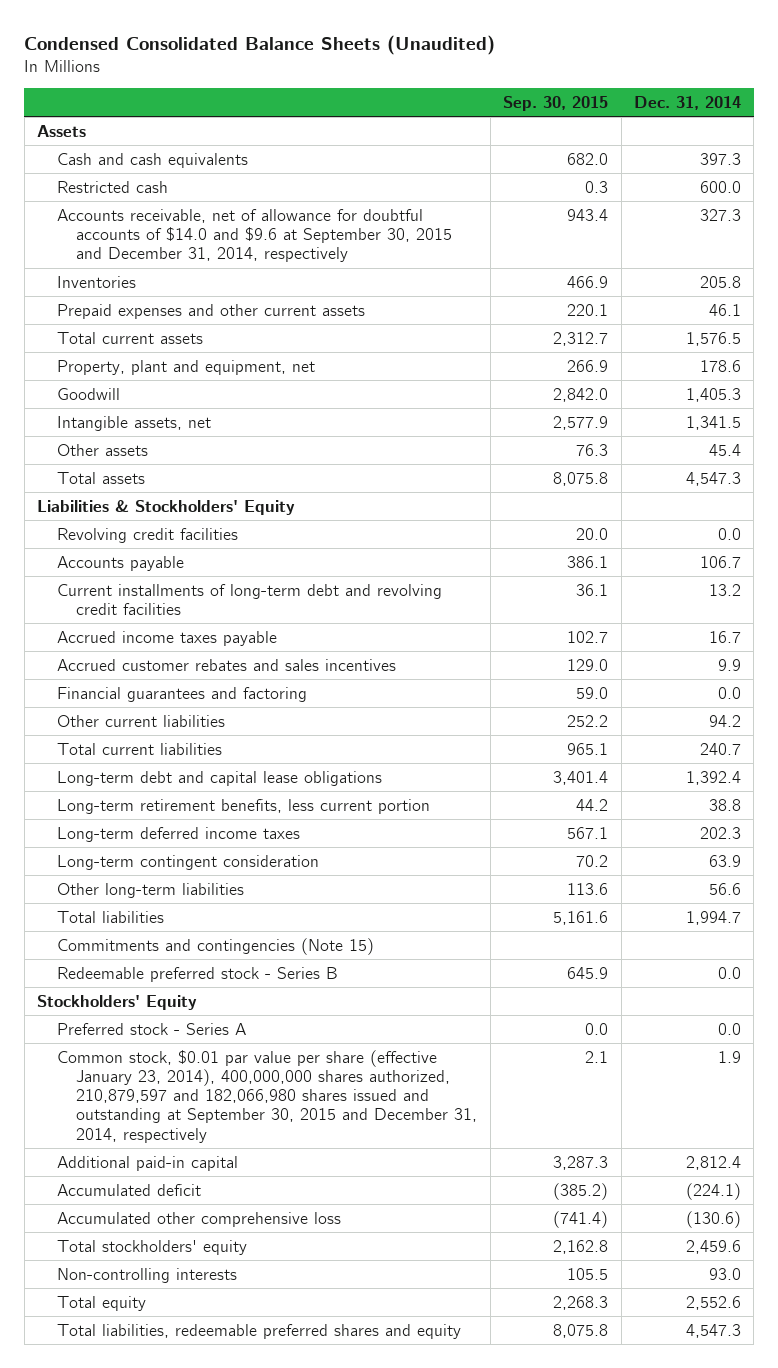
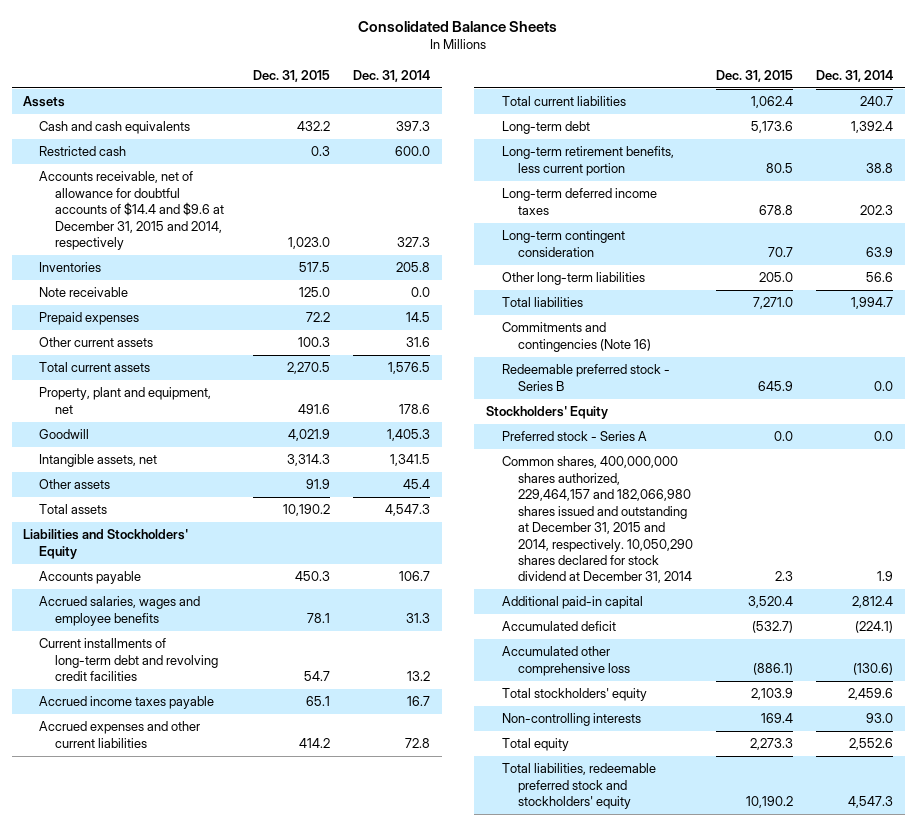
- Condensed Consolidated Balance Sheets (Unaudited)
+ Consolidated Balance Sheets
- | Sep. 30, 2015 | Dec. 31, 2014
+ | Dec. 31, 2015 | Dec. 31, 2014
- Accounts receivable, net of allowance for doubtful accounts of $14.0 and $9.6 at September 30, 2015 and December 31, 2014, respectively | 943.4 | 327.3
+ Accounts receivable, net of allowance for doubtful accounts of $14.4 and $9.6 at December 31, 2015 and 2014, respectively | 1,023.0 | 327.3
- Prepaid expenses and other current assets | 220.1 | 46.1
+ Note receivable | 125.0 | 0.0
+ Prepaid expenses | 72.2 | 14.5
+ Other current assets | 100.3 | 31.6
- Liabilities & Stockholders' Equity
- Revolving credit facilities | 20.0 | 0.0
+ Liabilities and Stockholders' Equity
+ Accrued salaries, wages and employee benefits | 78.1 | 31.3
- Accrued customer rebates and sales incentives | 129.0 | 9.9
- Financial guarantees and factoring | 59.0 | 0.0
- Other current liabilities | 252.2 | 94.2
+ Accrued expenses and other current liabilities | 414.2 | 72.8
- Long-term debt and capital lease obligations | 3,401.4 | 1,392.4
+ Long-term debt | 5,173.6 | 1,392.4
- Commitments and contingencies (Note 15)
+ Commitments and contingencies (Note 16)
- Common stock, $0.01 par value per share (effective January 23, 2014), 400,000,000 shares authorized, 210,879,597 and 182,066,980 shares issued and outstanding at September 30, 2015 and December 31, 2014, respectively | 2.1 | 1.9
+ Common shares, 400,000,000 shares authorized, 229,464,157 and 182,066,980 shares issued and outstanding at December 31, 2015 and 2014, respectively. 10,050,290 shares declared for stock dividend at December 31, 2014 | 2.3 | 1.9
- Total liabilities, redeemable preferred shares and equity | 8,075.8 | 4,547.3
+ Total liabilities, redeemable preferred stock and stockholders' equity | 10,190.2 | 4,547.3

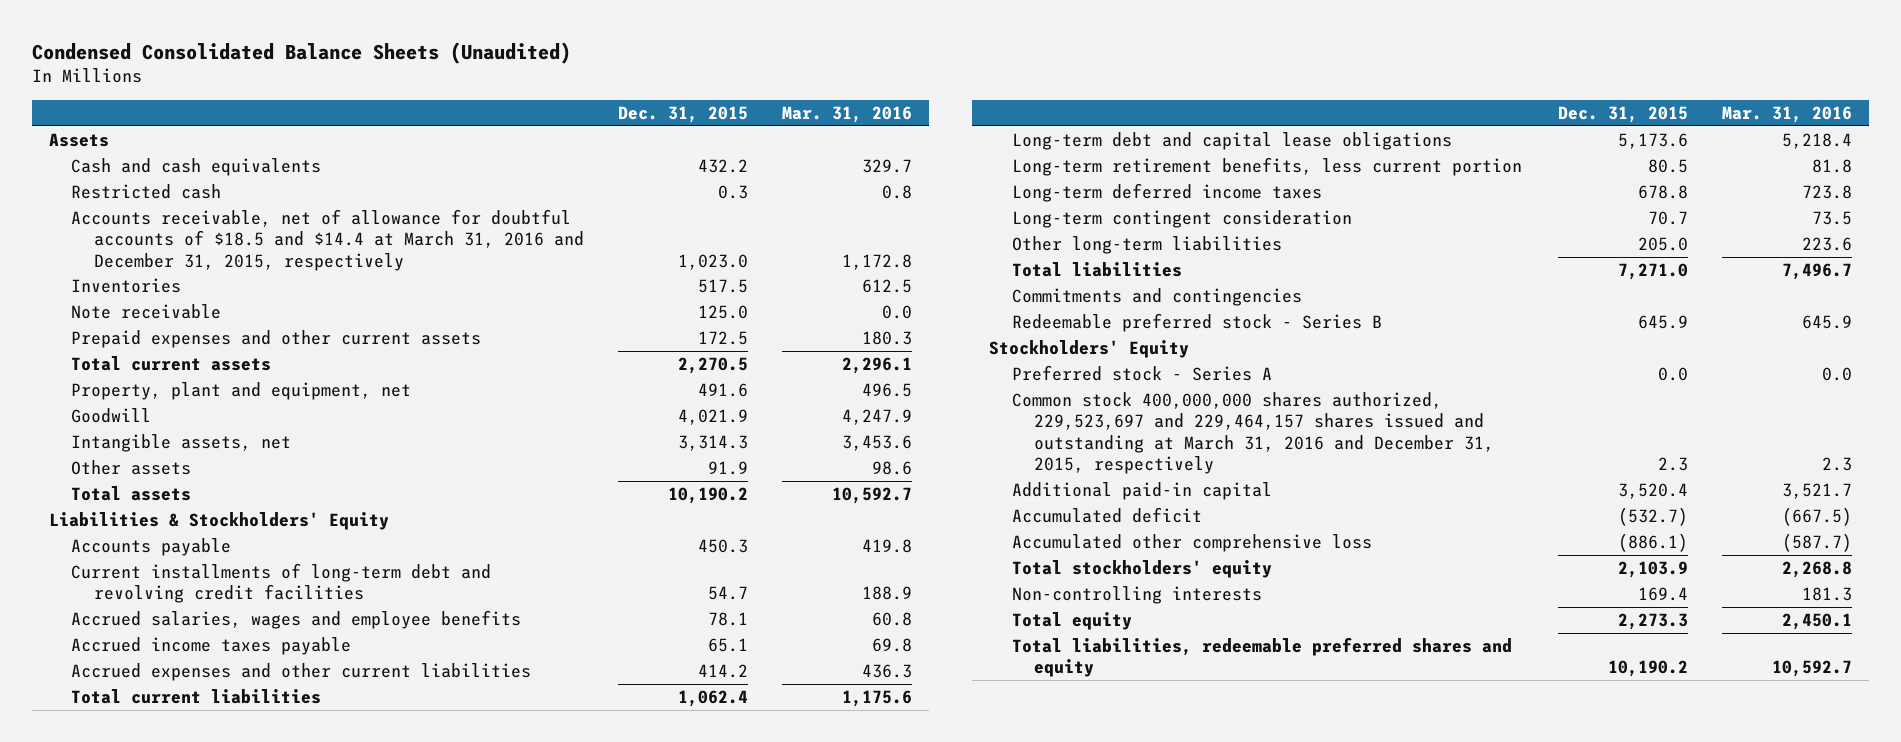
- Consolidated Balance Sheets
+ Condensed Consolidated Balance Sheets (Unaudited)
- | Dec. 31, 2015 | Dec. 31, 2014
+ | Dec. 31, 2015 | Mar. 31, 2016
- Accounts receivable, net of allowance for doubtful accounts of $14.4 and $9.6 at December 31, 2015 and 2014, respectively | 1,023.0 | 327.3
+ Accounts receivable, net of allowance for doubtful accounts of $18.5 and $14.4 at March 31, 2016 and December 31, 2015, respectively | 1,023.0 | 1,172.8
- Prepaid expenses | 72.2 | 14.5
- Other current assets | 100.3 | 31.6
+ Prepaid expenses and other current assets | 172.5 | 180.3
- Liabilities and Stockholders' Equity
+ Liabilities & Stockholders' Equity
moved down: Accrued salaries, wages and employee benefits | 78.1 | 60.8
- Long-term debt | 5,173.6 | 1,392.4
+ Long-term debt and capital lease obligations | 5,173.6 | 5,218.4
- Commitments and contingencies (Note 16)
+ Commitments and contingencies
- Common shares, 400,000,000 shares authorized, 229,464,157 and 182,066,980 shares issued and outstanding at December 31, 2015 and 2014, respectively. 10,050,290 shares declared for stock dividend at December 31, 2014 | 2.3 | 1.9
+ Common stock 400,000,000 shares authorized, 229,523,697 and 229,464,157 shares issued and outstanding at March 31, 2016 and December 31, 2015, respectively | 2.3 | 2.3
- Total liabilities, redeemable preferred stock and stockholders' equity | 10,190.2 | 4,547.3
+ Total liabilities, redeemable preferred shares and equity | 10,190.2 | 10,592.7

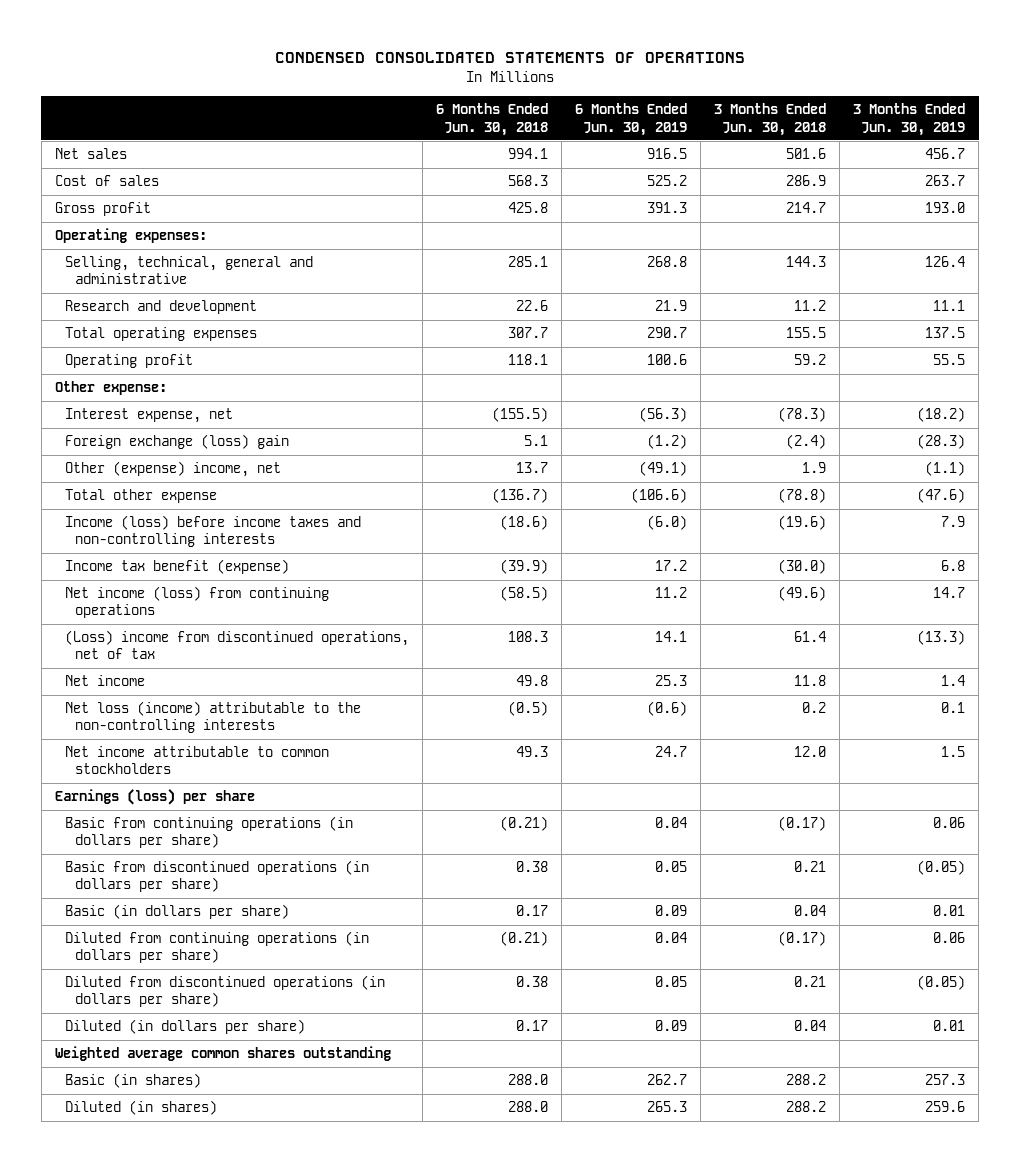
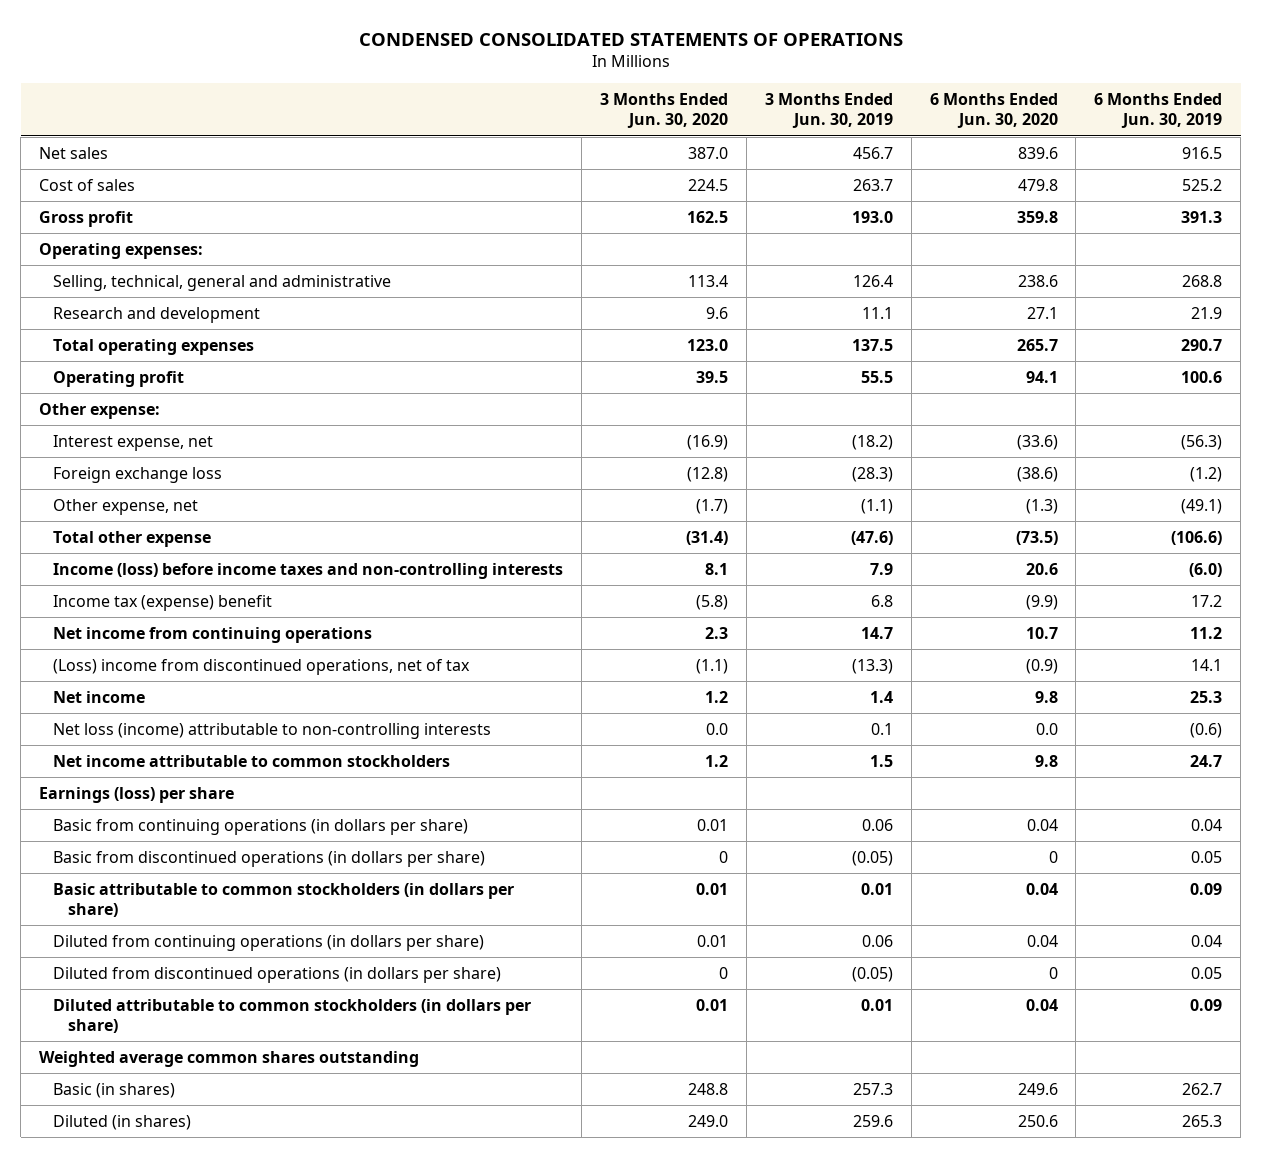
- | 6 Months Ended Jun. 30, 2018 | 6 Months Ended Jun. 30, 2019 | 3 Months Ended Jun. 30, 2018 | 3 Months Ended Jun. 30, 2019
+ | 3 Months Ended Jun. 30, 2020 | 3 Months Ended Jun. 30, 2019 | 6 Months Ended Jun. 30, 2020 | 6 Months Ended Jun. 30, 2019
- Foreign exchange (loss) gain | 5.1 | (1.2) | (2.4) | (28.3)
- Other (expense) income, net | 13.7 | (49.1) | 1.9 | (1.1)
+ Foreign exchange loss | (12.8) | (28.3) | (38.6) | (1.2)
+ Other expense, net | (1.7) | (1.1) | (1.3) | (49.1)
- Income tax benefit (expense) | (39.9) | 17.2 | (30.0) | 6.8
- Net income (loss) from continuing operations | (58.5) | 11.2 | (49.6) | 14.7
+ Income tax (expense) benefit | (5.8) | 6.8 | (9.9) | 17.2
+ Net income from continuing operations | 2.3 | 14.7 | 10.7 | 11.2
- Net loss (income) attributable to the non-controlling interests | (0.5) | (0.6) | 0.2 | 0.1
+ Net loss (income) attributable to non-controlling interests | 0.0 | 0.1 | 0.0 | (0.6)
- Basic (in dollars per share) | 0.17 | 0.09 | 0.04 | 0.01
+ Basic attributable to common stockholders (in dollars per share) | 0.01 | 0.01 | 0.04 | 0.09
- Diluted (in dollars per share) | 0.17 | 0.09 | 0.04 | 0.01
+ Diluted attributable to common stockholders (in dollars per share) | 0.01 | 0.01 | 0.04 | 0.09

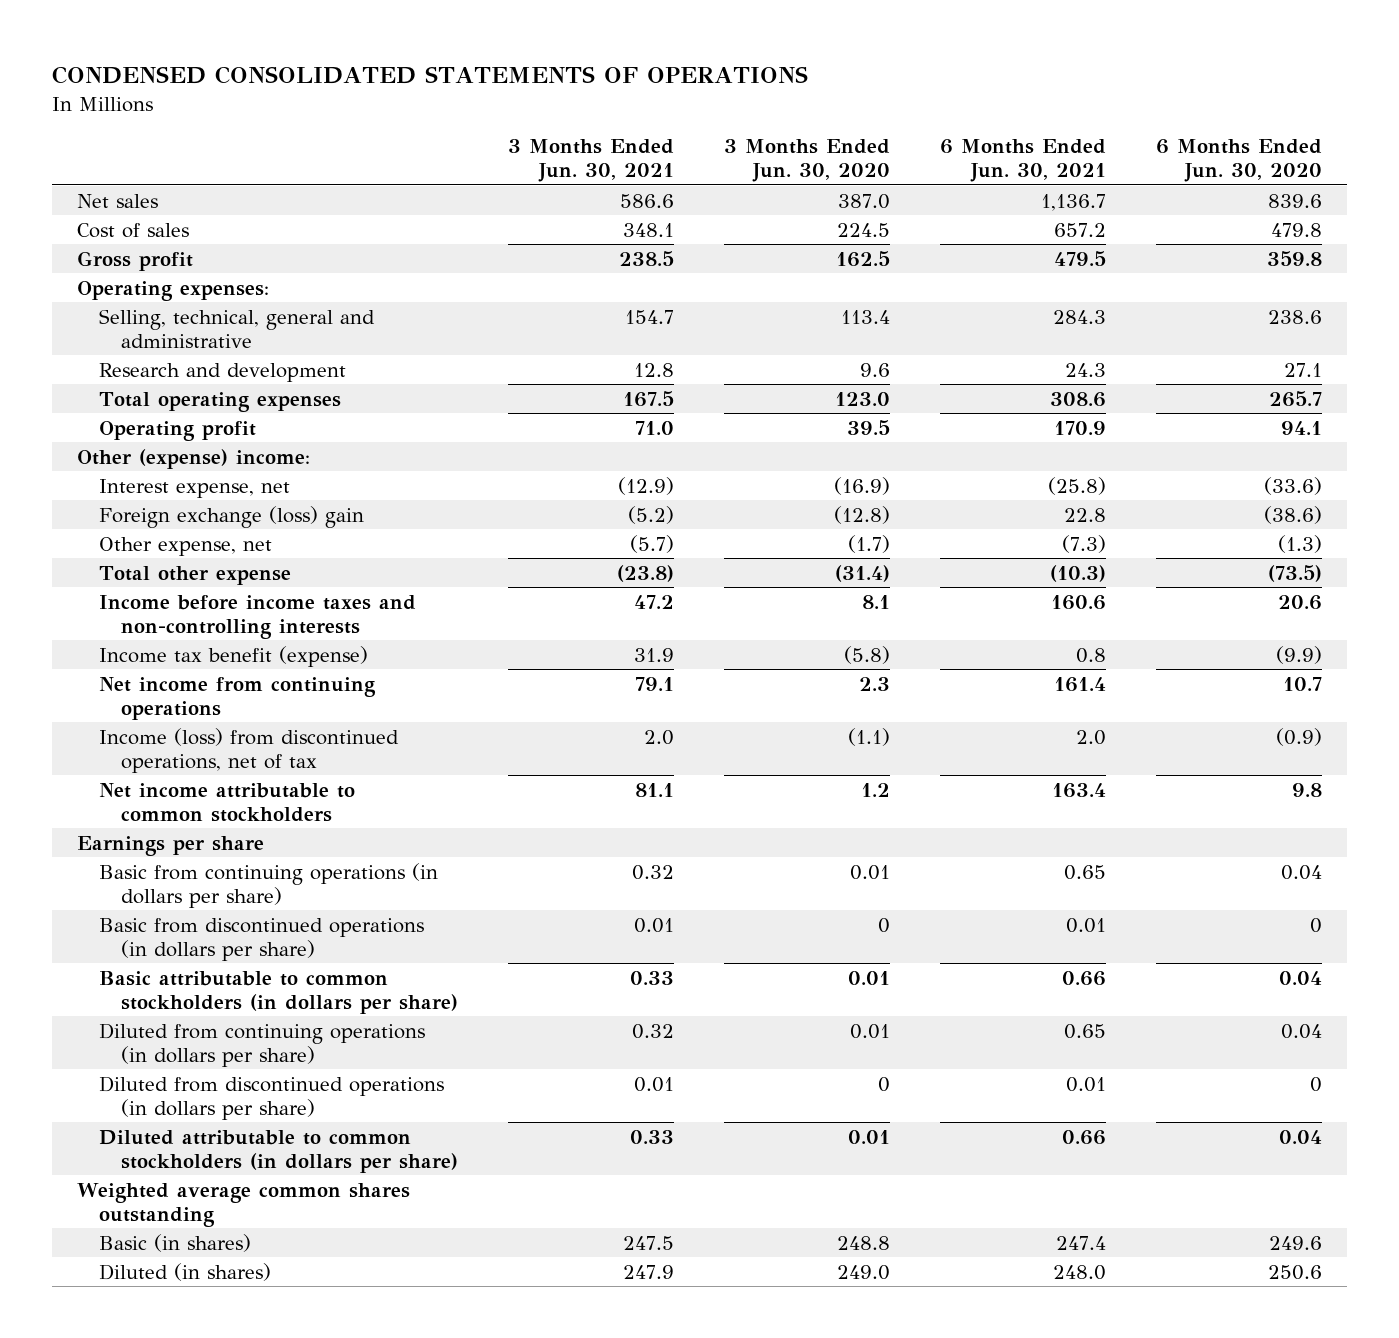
- | 3 Months Ended Jun. 30, 2020 | 3 Months Ended Jun. 30, 2019 | 6 Months Ended Jun. 30, 2020 | 6 Months Ended Jun. 30, 2019
+ | 3 Months Ended Jun. 30, 2021 | 3 Months Ended Jun. 30, 2020 | 6 Months Ended Jun. 30, 2021 | 6 Months Ended Jun. 30, 2020
- Other expense:
+ Other (expense) income:
- Foreign exchange loss | (12.8) | (28.3) | (38.6) | (1.2)
+ Foreign exchange (loss) gain | (5.2) | (12.8) | 22.8 | (38.6)
- Income (loss) before income taxes and non-controlling interests | 8.1 | 7.9 | 20.6 | (6.0)
- Income tax (expense) benefit | (5.8) | 6.8 | (9.9) | 17.2
+ Income before income taxes and non-controlling interests | 47.2 | 8.1 | 160.6 | 20.6
+ Income tax benefit (expense) | 31.9 | (5.8) | 0.8 | (9.9)
- (Loss) income from discontinued operations, net of tax | (1.1) | (13.3) | (0.9) | 14.1
- Net income | 1.2 | 1.4 | 9.8 | 25.3
- Net loss (income) attributable to non-controlling interests | 0.0 | 0.1 | 0.0 | (0.6)
+ Income (loss) from discontinued operations, net of tax | 2.0 | (1.1) | 2.0 | (0.9)
- Earnings (loss) per share
+ Earnings per share

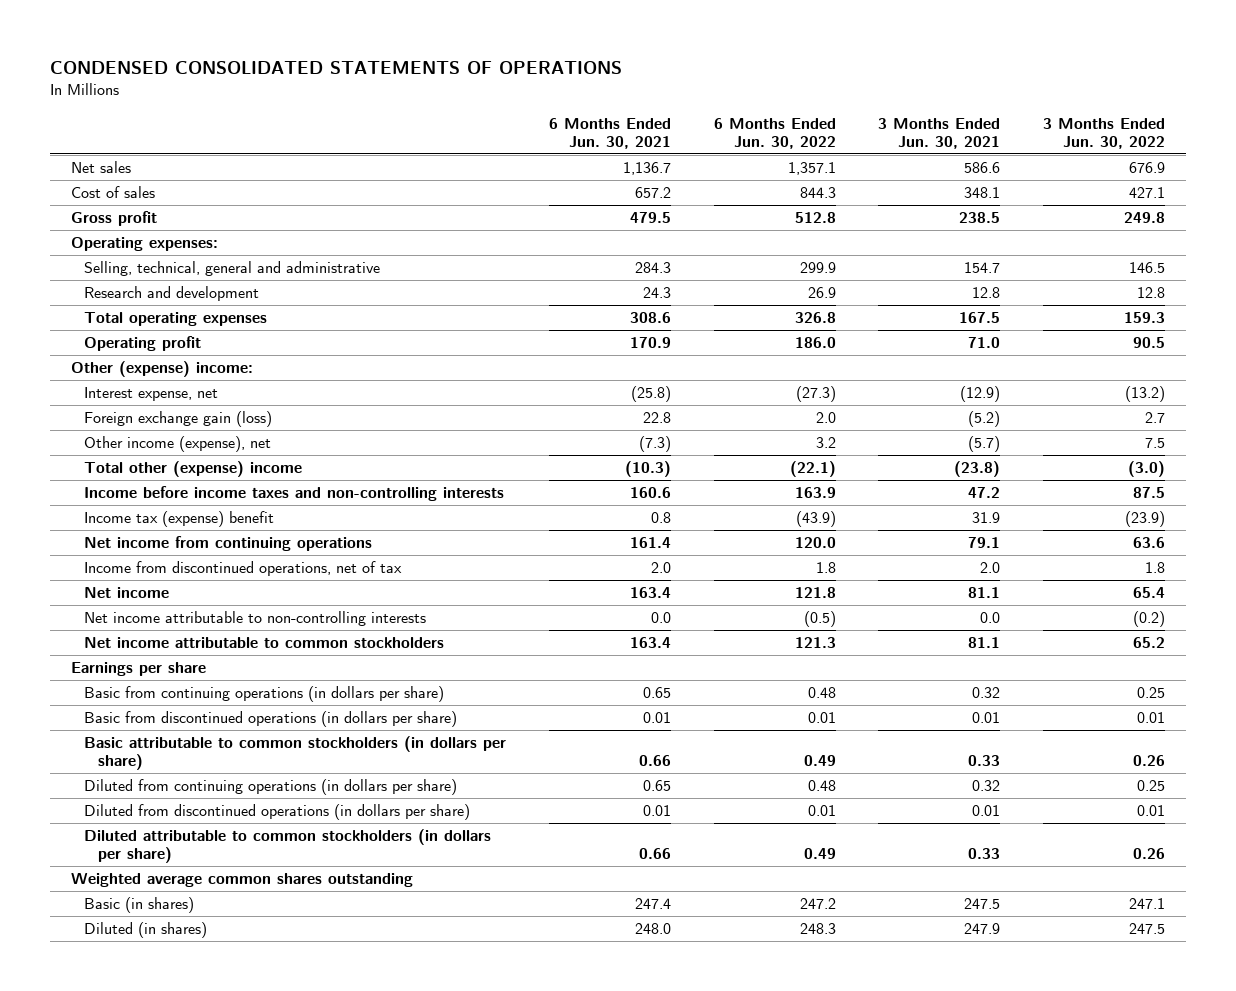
- | 3 Months Ended Jun. 30, 2021 | 3 Months Ended Jun. 30, 2020 | 6 Months Ended Jun. 30, 2021 | 6 Months Ended Jun. 30, 2020
+ | 6 Months Ended Jun. 30, 2021 | 6 Months Ended Jun. 30, 2022 | 3 Months Ended Jun. 30, 2021 | 3 Months Ended Jun. 30, 2022
- Foreign exchange (loss) gain | (5.2) | (12.8) | 22.8 | (38.6)
- Other expense, net | (5.7) | (1.7) | (7.3) | (1.3)
- Total other expense | (23.8) | (31.4) | (10.3) | (73.5)
+ Foreign exchange gain (loss) | 22.8 | 2.0 | (5.2) | 2.7
+ Other income (expense), net | (7.3) | 3.2 | (5.7) | 7.5
+ Total other (expense) income | (10.3) | (22.1) | (23.8) | (3.0)
- Income tax benefit (expense) | 31.9 | (5.8) | 0.8 | (9.9)
+ Income tax (expense) benefit | 0.8 | (43.9) | 31.9 | (23.9)
- Income (loss) from discontinued operations, net of tax | 2.0 | (1.1) | 2.0 | (0.9)
+ Income from discontinued operations, net of tax | 2.0 | 1.8 | 2.0 | 1.8
+ Net income | 163.4 | 121.8 | 81.1 | 65.4
+ Net income attributable to non-controlling interests | 0.0 | (0.5) | 0.0 | (0.2)

